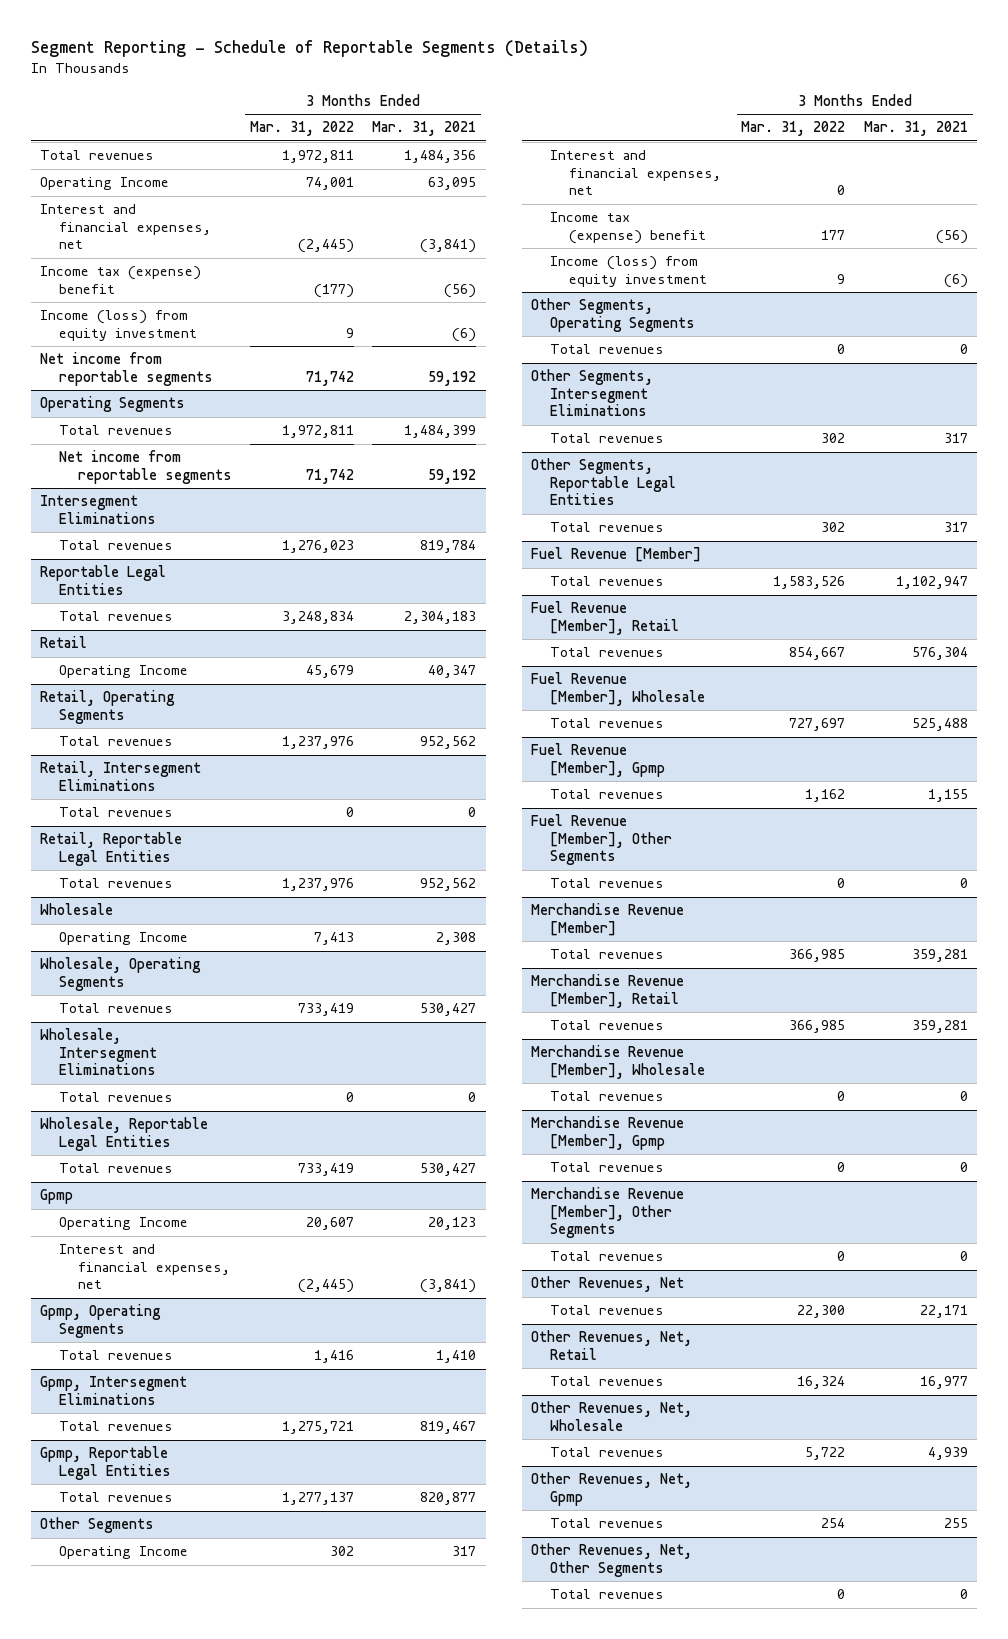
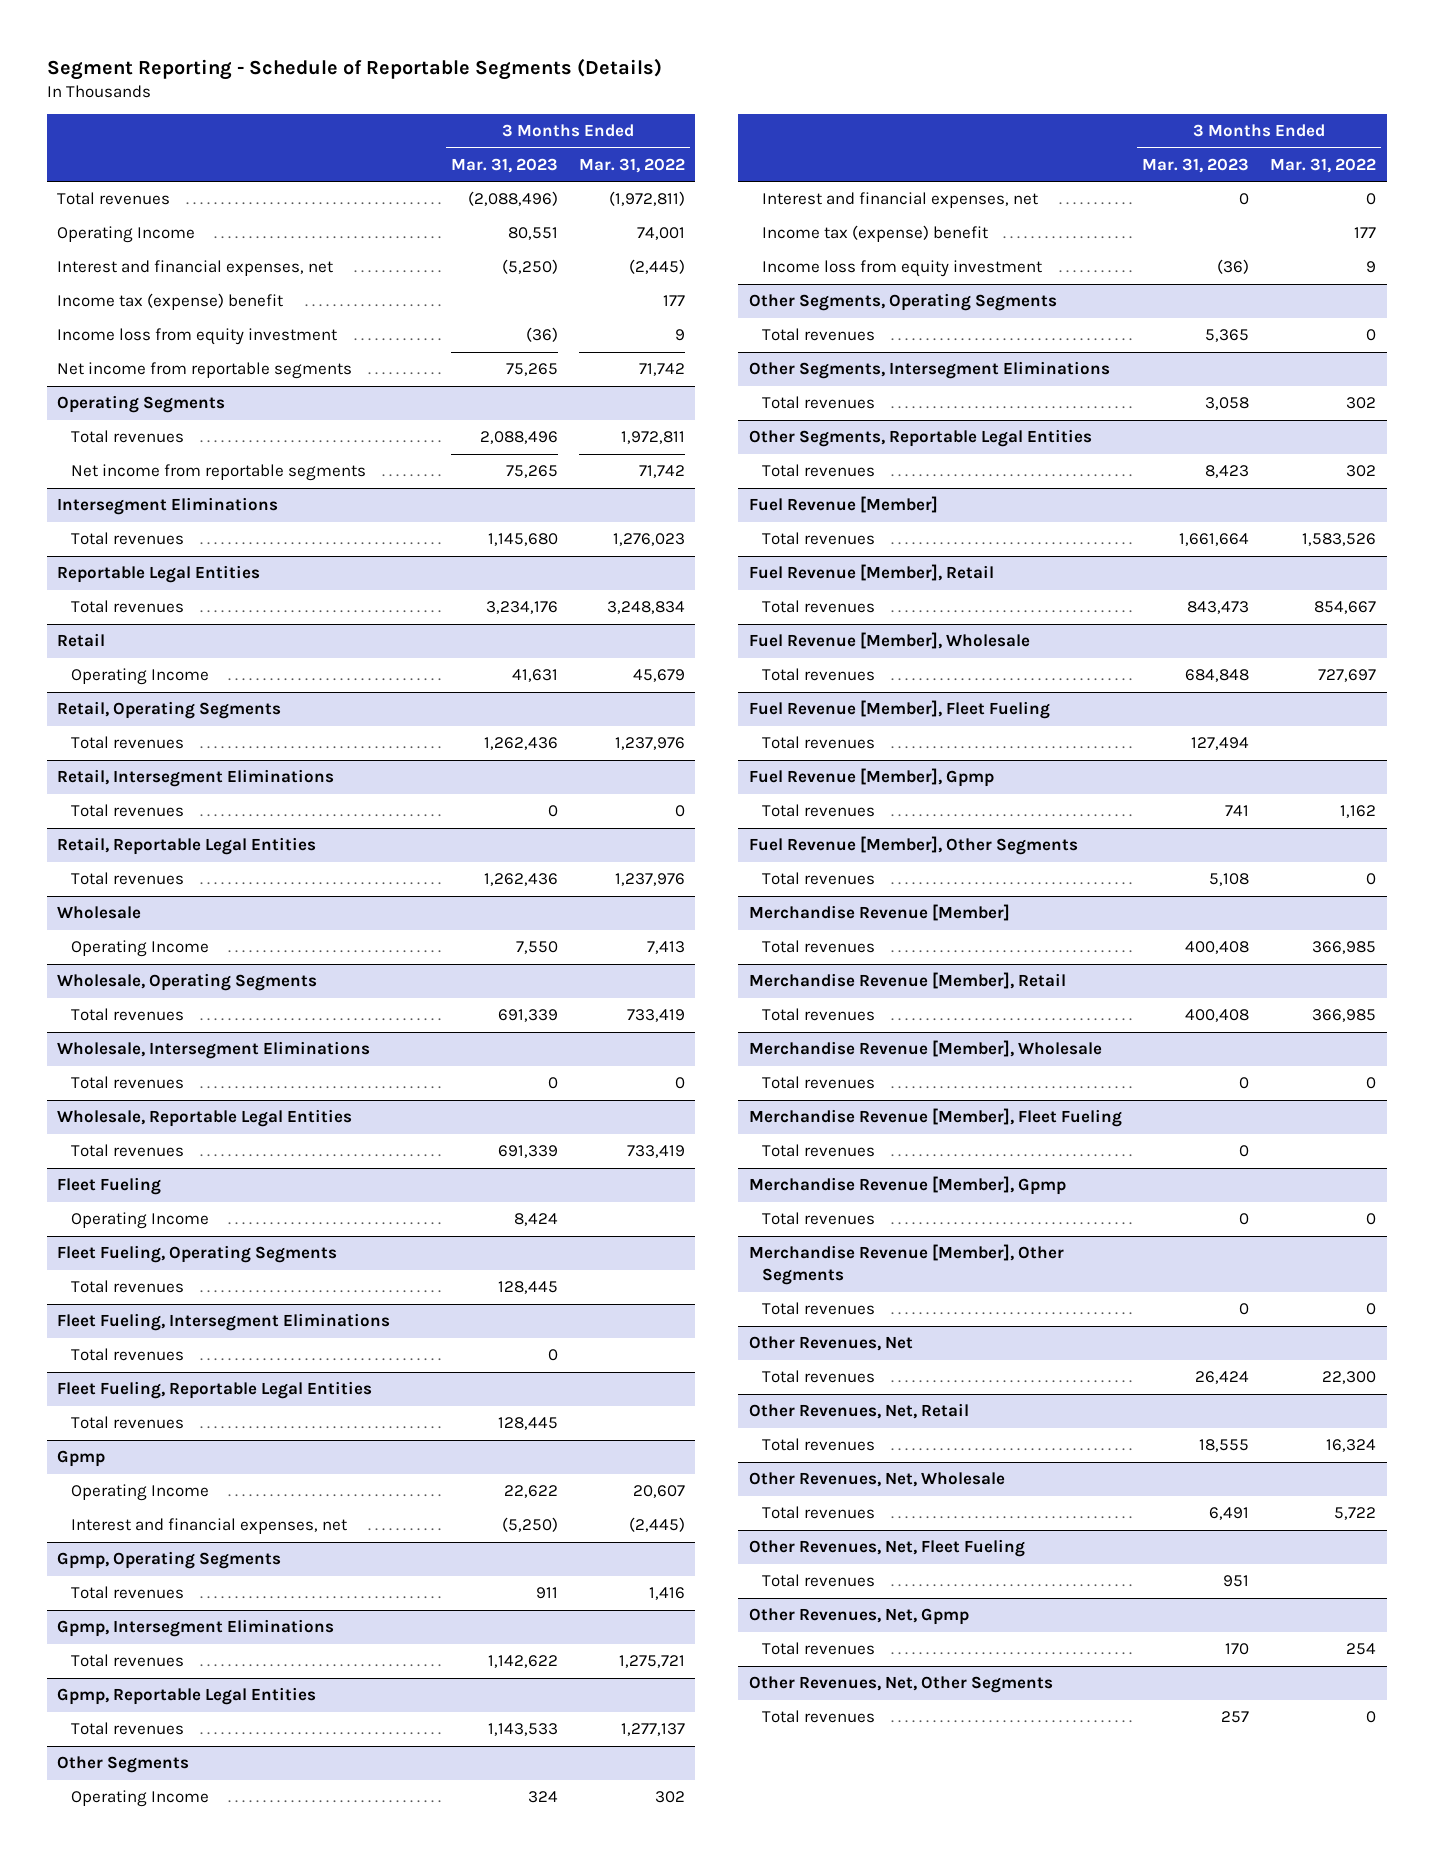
- | 3 Months Ended Mar. 31, 2022 | 3 Months Ended Mar. 31, 2021
+ | 3 Months Ended Mar. 31, 2023 | 3 Months Ended Mar. 31, 2022
- Total revenues | 1,972,811 | 1,484,356
+ Total revenues | (2,088,496) | (1,972,811)
- Income tax (expense) benefit | (177) | (56)
- Income (loss) from equity investment | 9 | (6)
+ Income tax (expense) benefit | | 177
+ Income loss from equity investment | (36) | 9
+ Fleet Fueling
+ Operating Income | 8,424 |
+ Fleet Fueling, Operating Segments
+ Total revenues | 128,445 |
+ Fleet Fueling, Intersegment Eliminations
+ Total revenues | 0 |
+ Fleet Fueling, Reportable Legal Entities
+ Total revenues | 128,445 |
@ Other Segments
- Income (loss) from equity investment | 9 | (6)
+ Income loss from equity investment | (36) | 9
+ Fuel Revenue [Member], Fleet Fueling
+ Total revenues | 127,494 |
+ Merchandise Revenue [Member], Fleet Fueling
+ Total revenues | 0 |
+ Other Revenues, Net, Fleet Fueling
+ Total revenues | 951 |

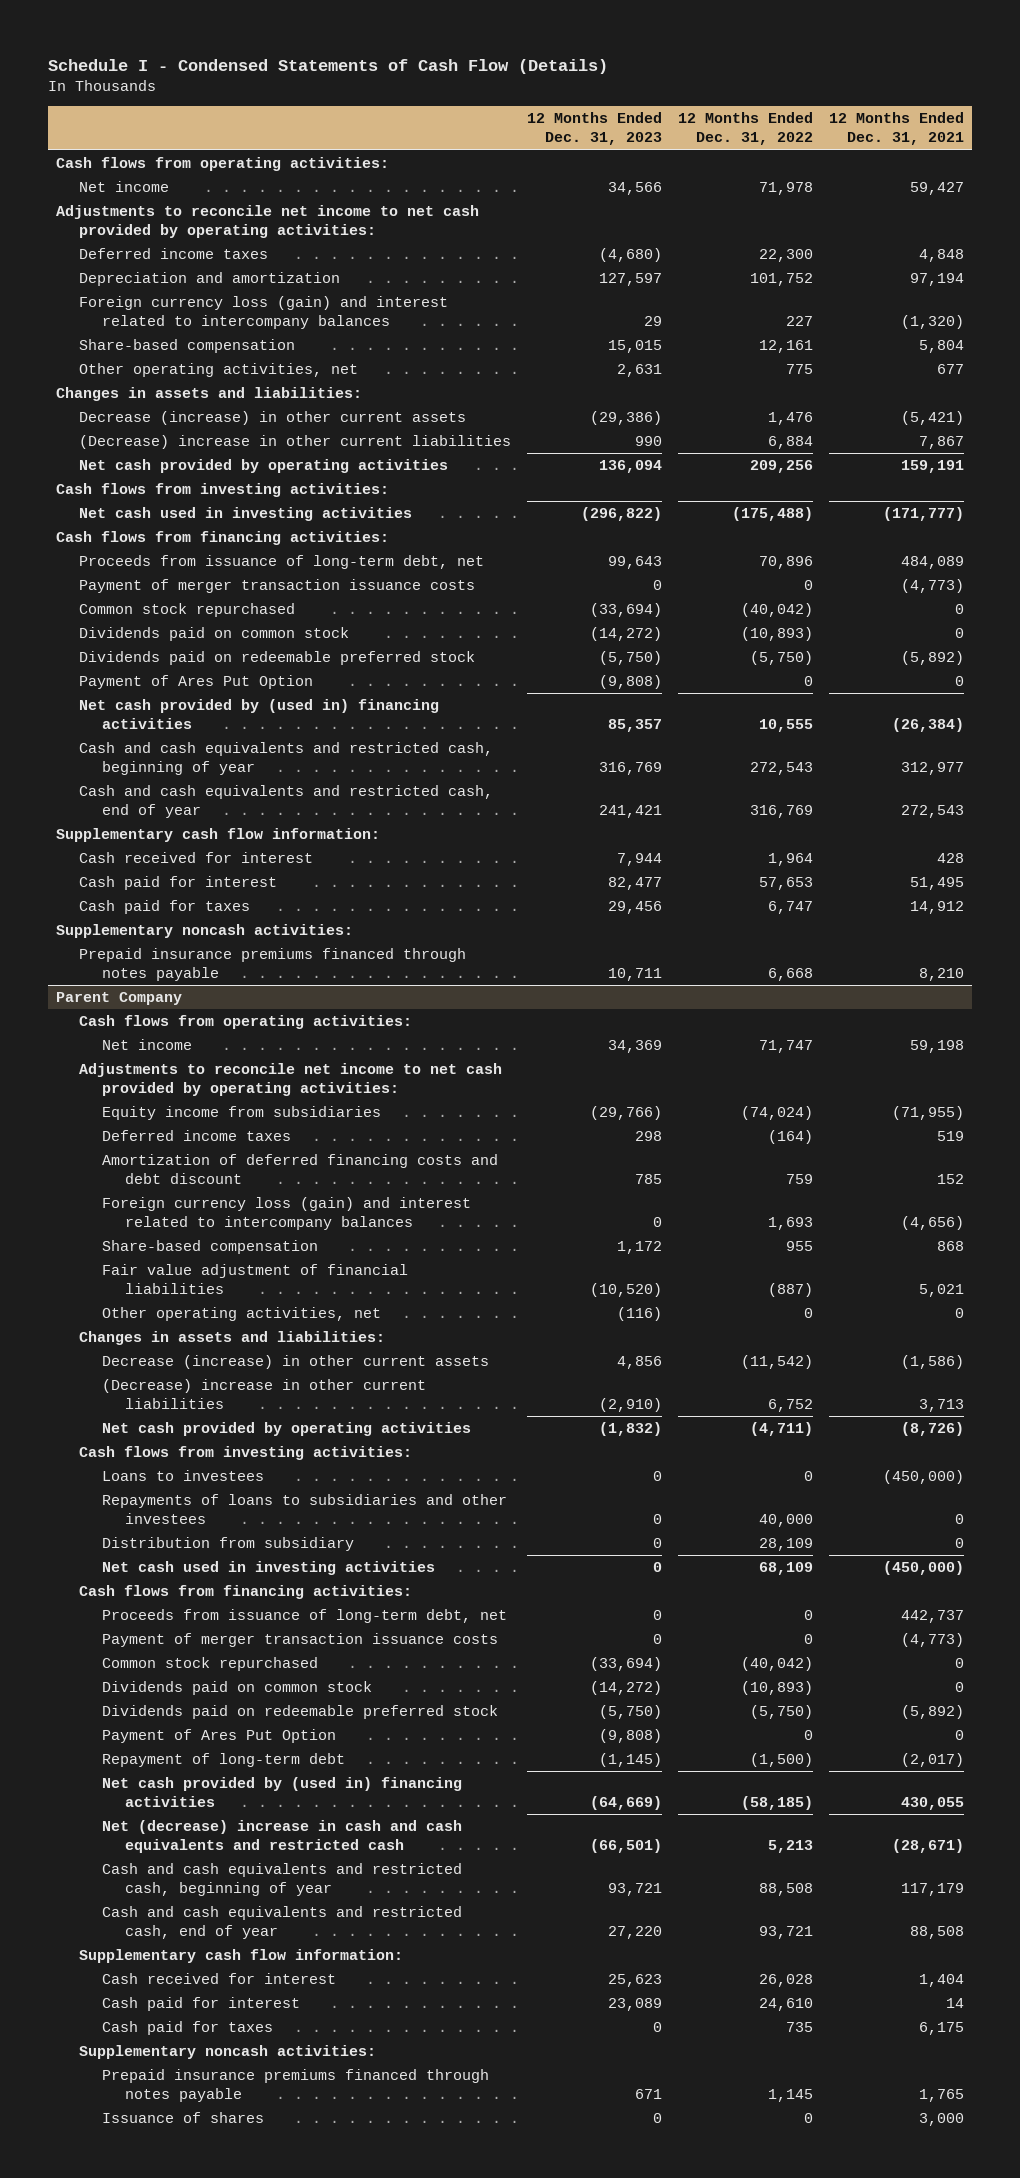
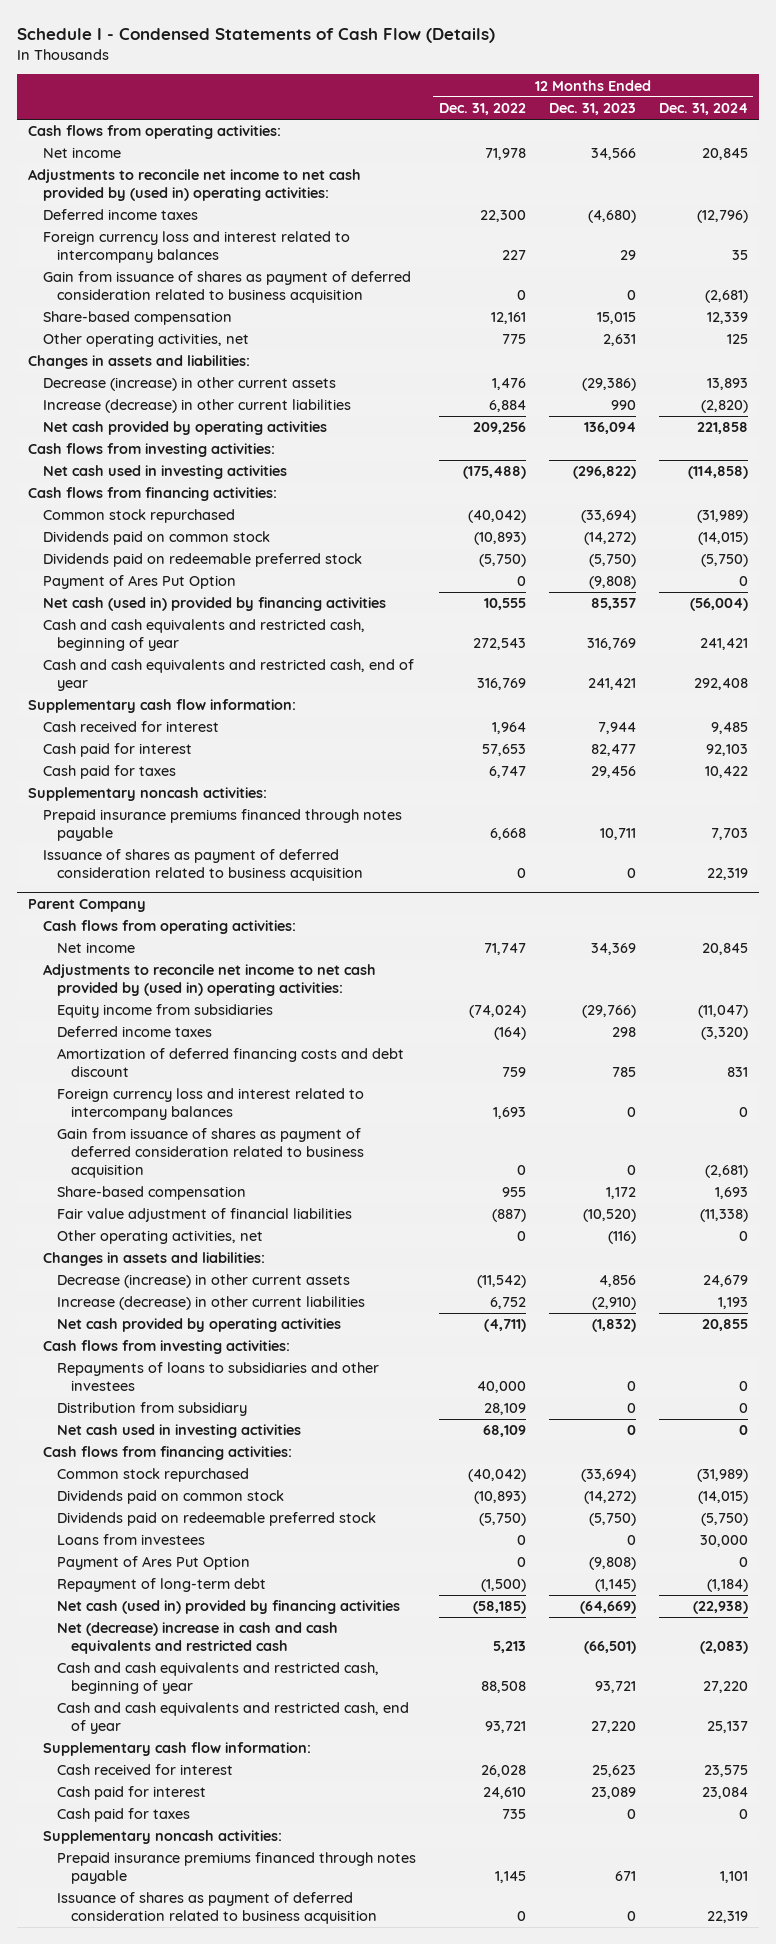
- | 12 Months Ended Dec. 31, 2023 | 12 Months Ended Dec. 31, 2022 | 12 Months Ended Dec. 31, 2021
+ | 12 Months Ended Dec. 31, 2022 | 12 Months Ended Dec. 31, 2023 | 12 Months Ended Dec. 31, 2024
- Adjustments to reconcile net income to net cash provided by operating activities:
+ Adjustments to reconcile net income to net cash provided by (used in) operating activities:
- Depreciation and amortization | 127,597 | 101,752 | 97,194
- Foreign currency loss (gain) and interest related to intercompany balances | 29 | 227 | (1,320)
+ Foreign currency loss and interest related to intercompany balances | 227 | 29 | 35
+ Gain from issuance of shares as payment of deferred consideration related to business acquisition | 0 | 0 | (2,681)
- (Decrease) increase in other current liabilities | 990 | 6,884 | 7,867
+ Increase (decrease) in other current liabilities | 6,884 | 990 | (2,820)
- Proceeds from issuance of long-term debt, net | 99,643 | 70,896 | 484,089
- Payment of merger transaction issuance costs | 0 | 0 | (4,773)
- Net cash provided by (used in) financing activities | 85,357 | 10,555 | (26,384)
+ Net cash (used in) provided by financing activities | 10,555 | 85,357 | (56,004)
+ Issuance of shares as payment of deferred consideration related to business acquisition | 0 | 0 | 22,319
@ Parent Company
- Adjustments to reconcile net income to net cash provided by operating activities:
+ Adjustments to reconcile net income to net cash provided by (used in) operating activities:
- Foreign currency loss (gain) and interest related to intercompany balances | 0 | 1,693 | (4,656)
+ Foreign currency loss and interest related to intercompany balances | 1,693 | 0 | 0
+ Gain from issuance of shares as payment of deferred consideration related to business acquisition | 0 | 0 | (2,681)
- (Decrease) increase in other current liabilities | (2,910) | 6,752 | 3,713
+ Increase (decrease) in other current liabilities | 6,752 | (2,910) | 1,193
- Loans to investees | 0 | 0 | (450,000)
- Proceeds from issuance of long-term debt, net | 0 | 0 | 442,737
- Payment of merger transaction issuance costs | 0 | 0 | (4,773)
+ Loans from investees | 0 | 0 | 30,000
- Net cash provided by (used in) financing activities | (64,669) | (58,185) | 430,055
+ Net cash (used in) provided by financing activities | (58,185) | (64,669) | (22,938)
- Issuance of shares | 0 | 0 | 3,000
+ Issuance of shares as payment of deferred consideration related to business acquisition | 0 | 0 | 22,319

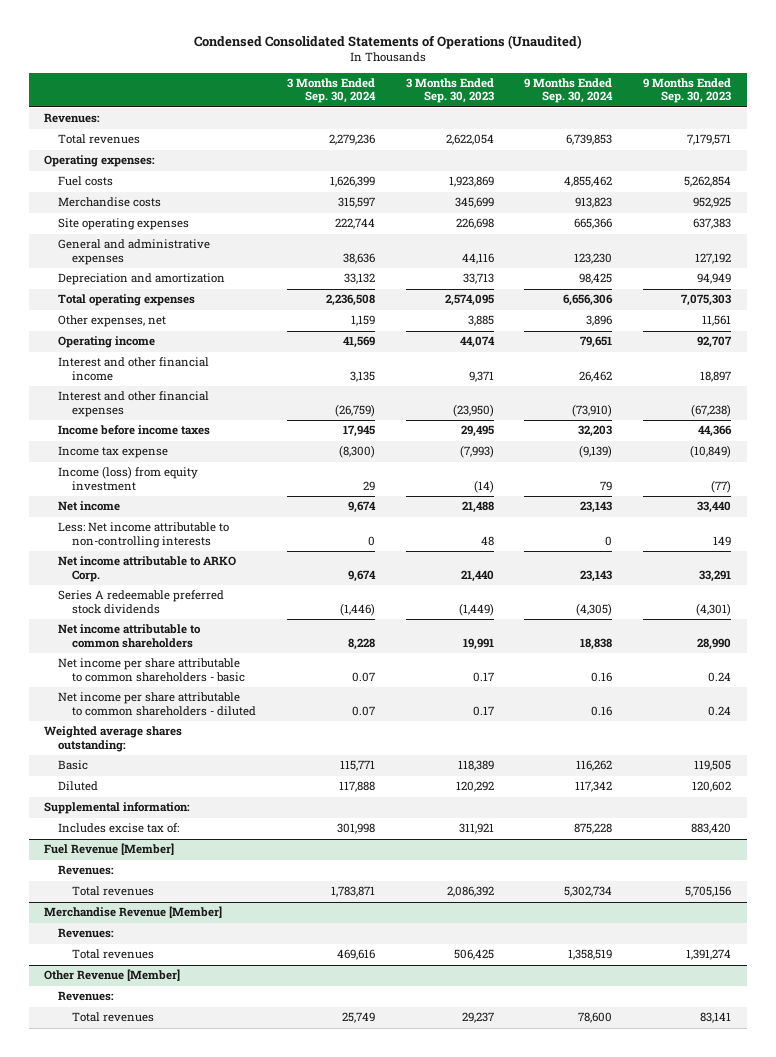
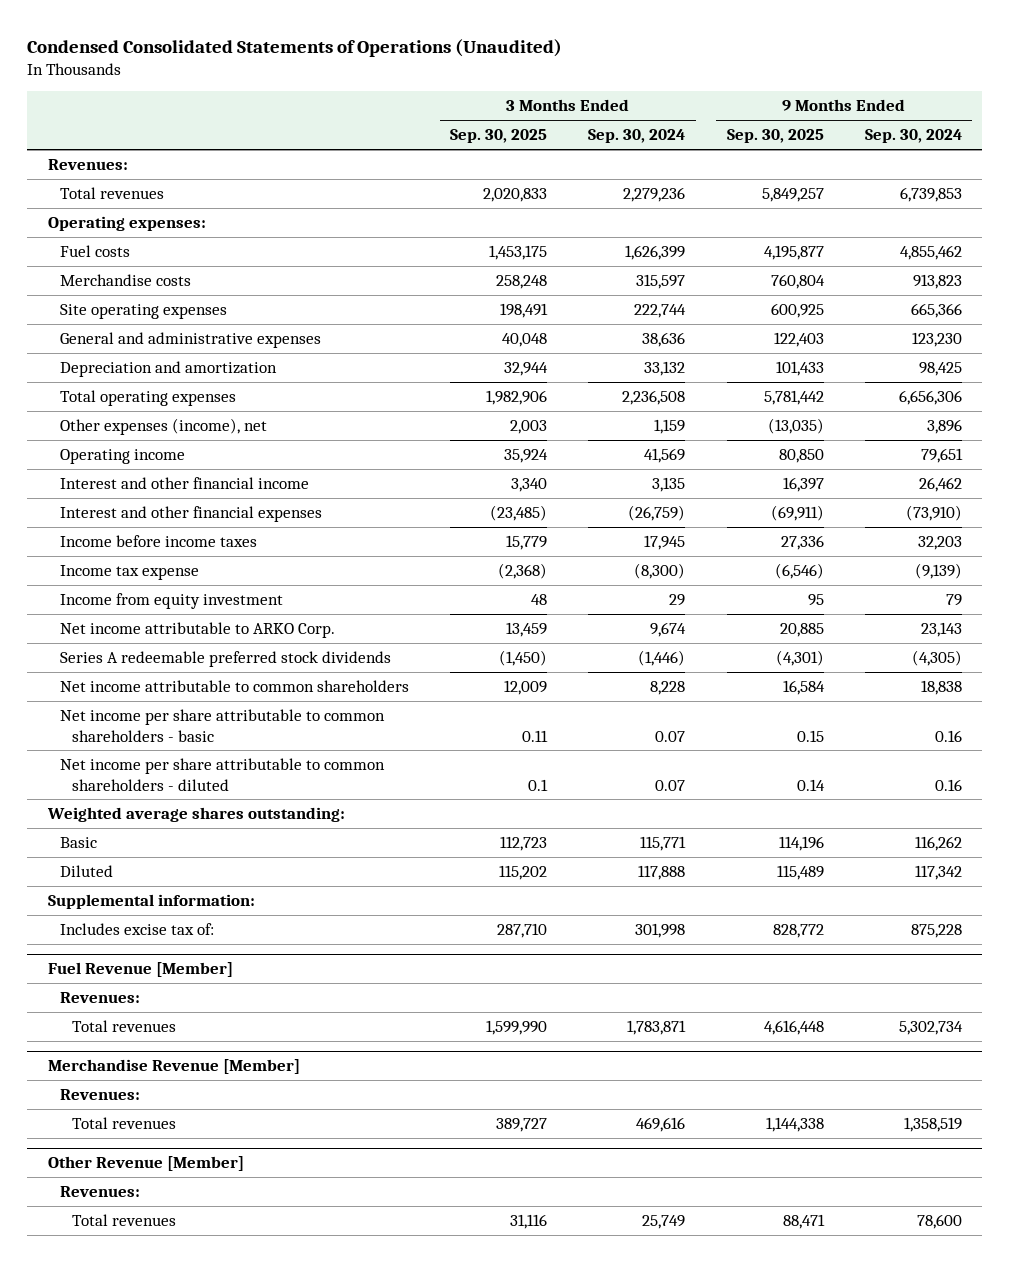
- | 3 Months Ended Sep. 30, 2024 | 3 Months Ended Sep. 30, 2023 | 9 Months Ended Sep. 30, 2024 | 9 Months Ended Sep. 30, 2023
+ | 3 Months Ended Sep. 30, 2025 | 3 Months Ended Sep. 30, 2024 | 9 Months Ended Sep. 30, 2025 | 9 Months Ended Sep. 30, 2024
- Other expenses, net | 1,159 | 3,885 | 3,896 | 11,561
+ Other expenses (income), net | 2,003 | 1,159 | (13,035) | 3,896
- Income (loss) from equity investment | 29 | (14) | 79 | (77)
- Net income | 9,674 | 21,488 | 23,143 | 33,440
- Less: Net income attributable to non-controlling interests | 0 | 48 | 0 | 149
+ Income from equity investment | 48 | 29 | 95 | 79

